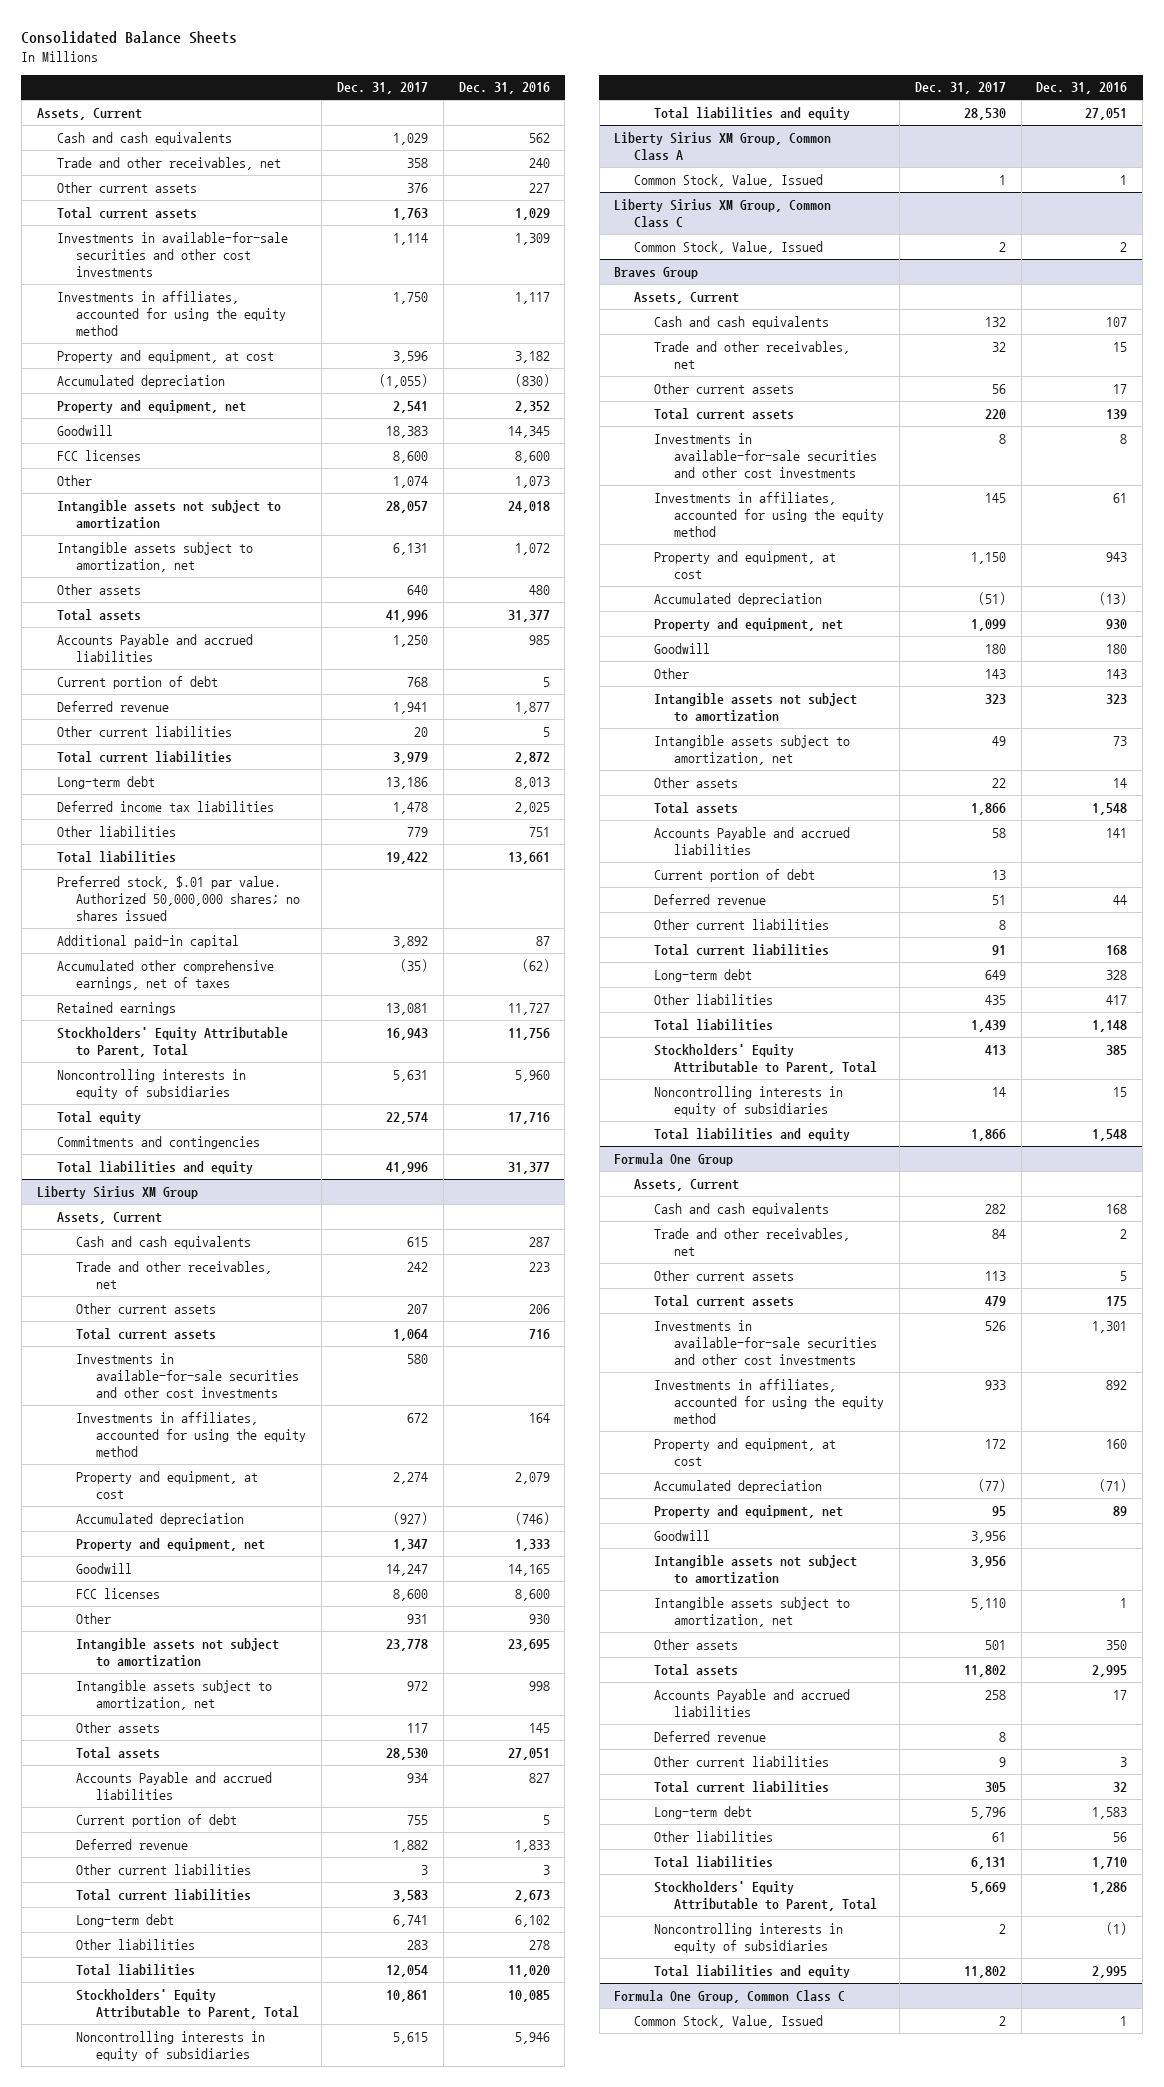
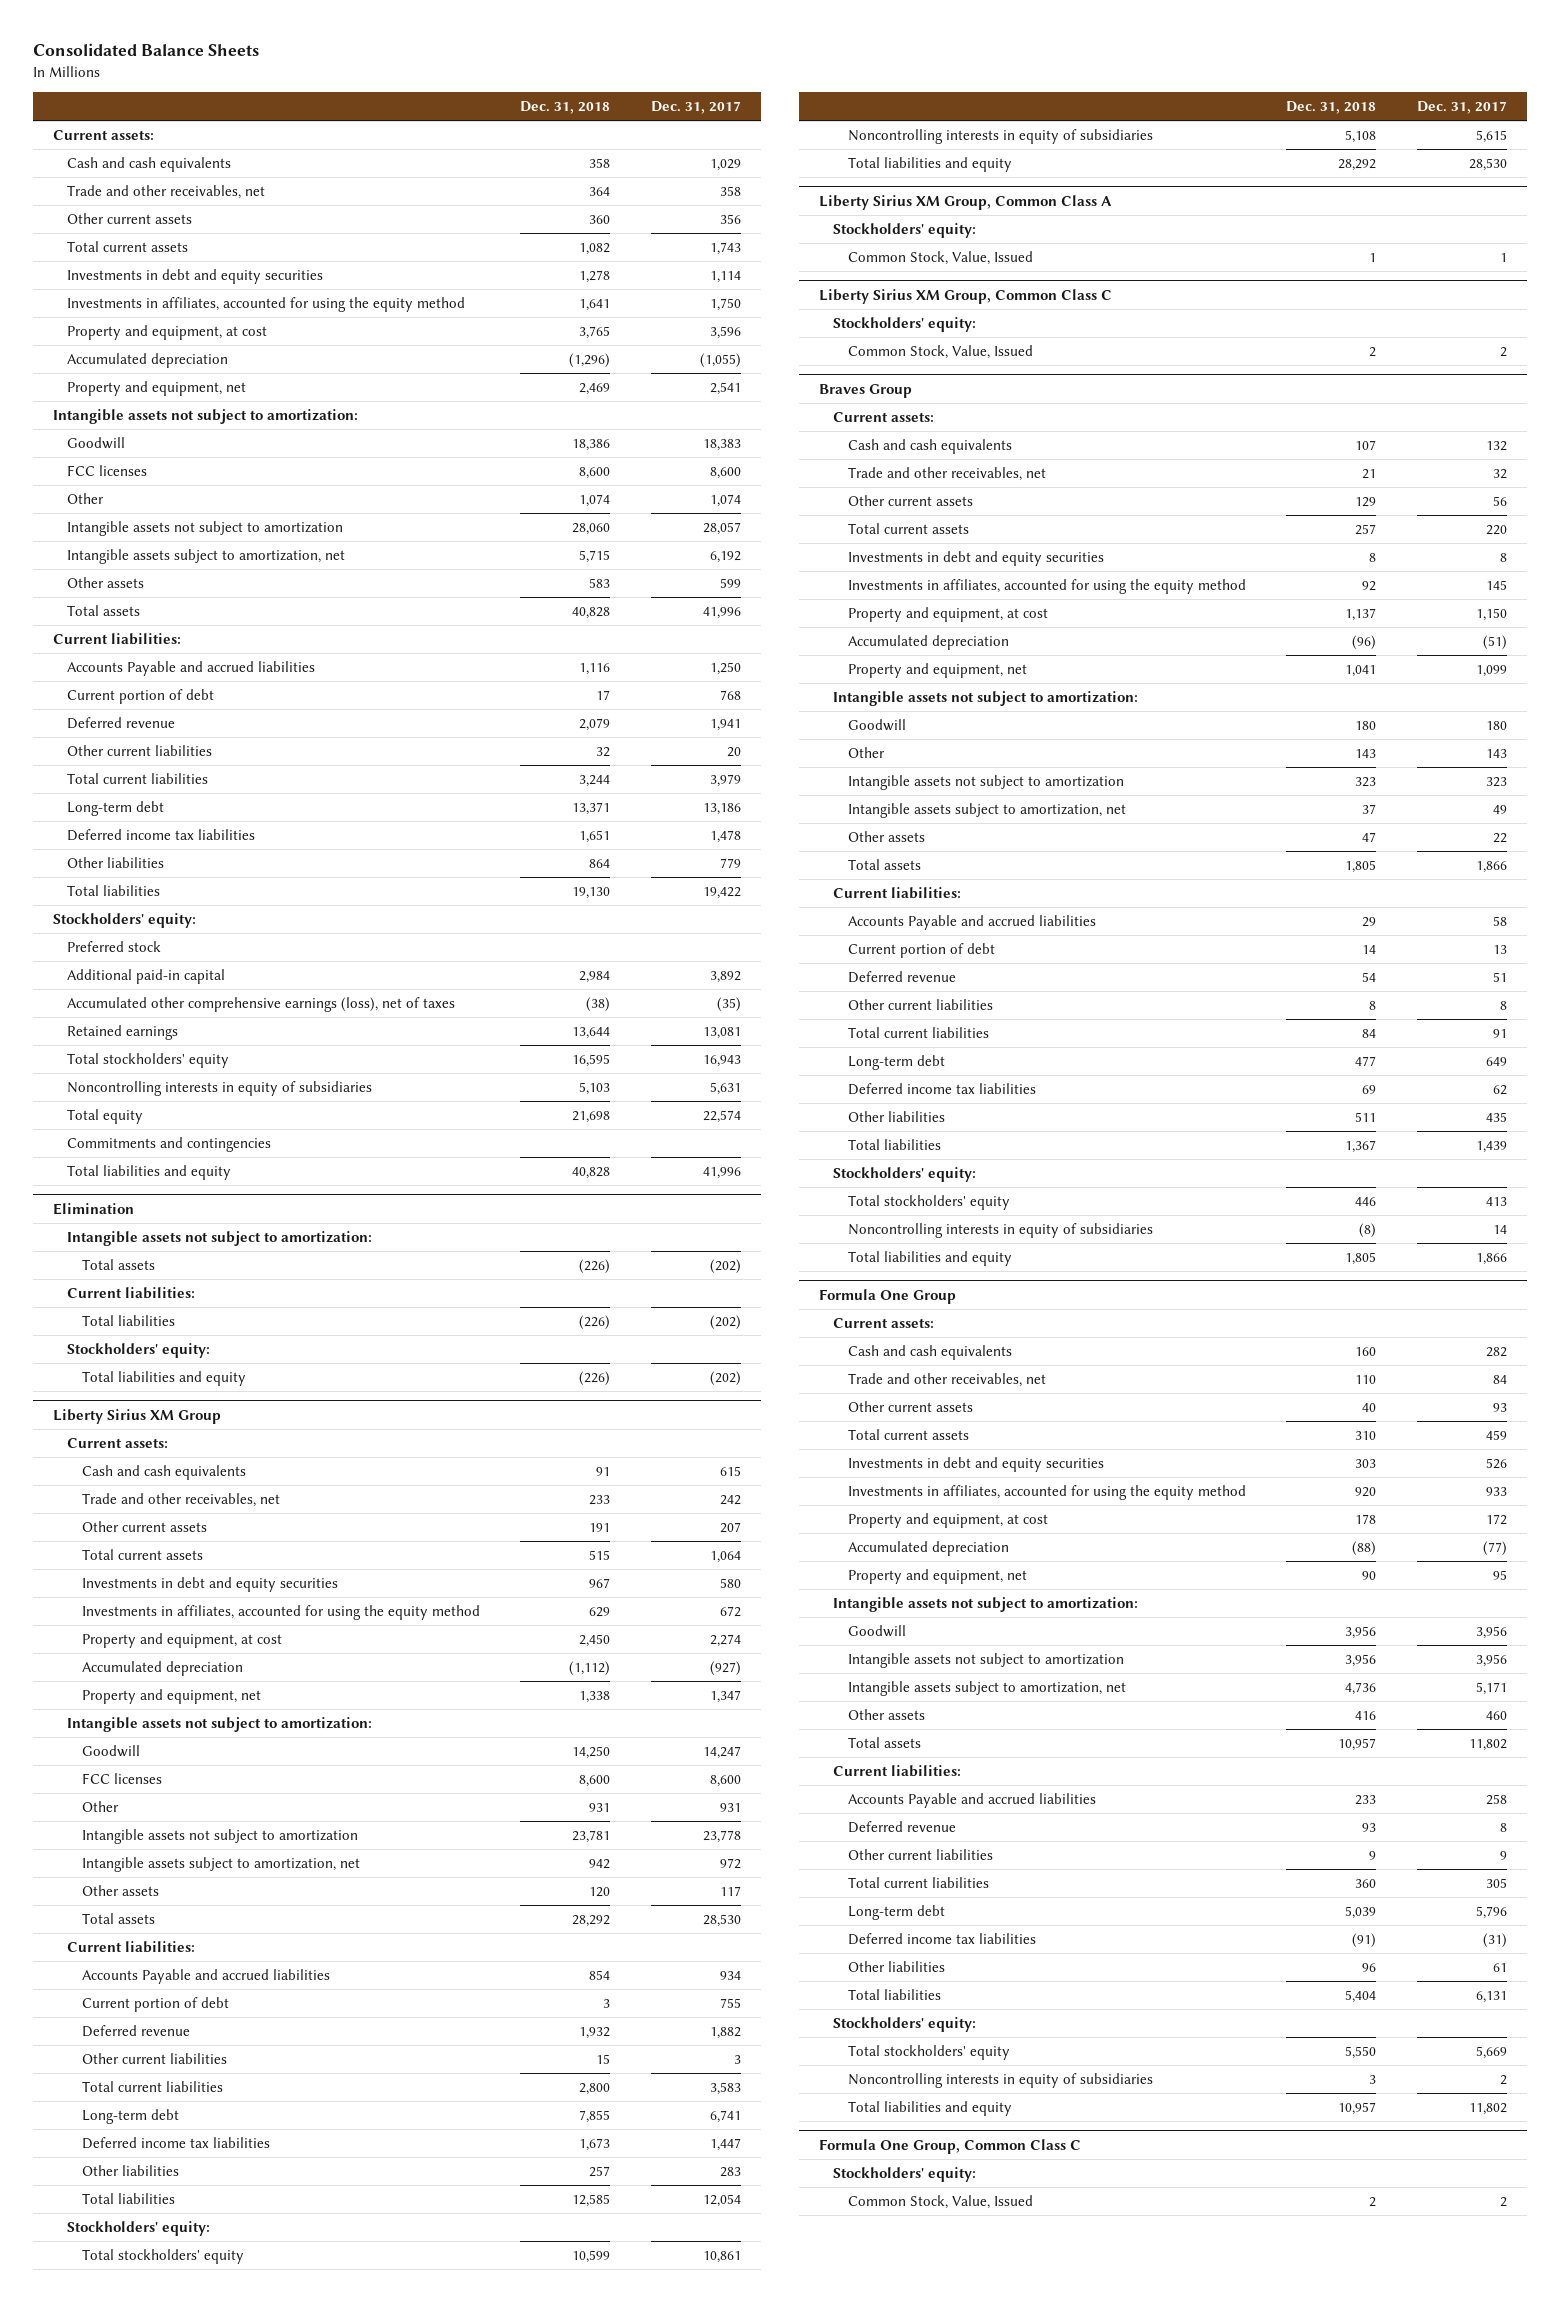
- | Dec. 31, 2017 | Dec. 31, 2016
+ | Dec. 31, 2018 | Dec. 31, 2017
- Assets, Current
+ Current assets:
- Other current assets | 376 | 227
- Total current assets | 1,763 | 1,029
- Investments in available-for-sale securities and other cost investments | 1,114 | 1,309
+ Other current assets | 360 | 356
+ Total current assets | 1,082 | 1,743
+ Investments in debt and equity securities | 1,278 | 1,114
+ Intangible assets not subject to amortization:
- Intangible assets subject to amortization, net | 6,131 | 1,072
- Other assets | 640 | 480
+ Intangible assets subject to amortization, net | 5,715 | 6,192
+ Other assets | 583 | 599
+ Current liabilities:
- Preferred stock, $.01 par value. Authorized 50,000,000 shares; no shares issued
+ Stockholders' equity:
+ Preferred stock
- Accumulated other comprehensive earnings, net of taxes | (35) | (62)
+ Accumulated other comprehensive earnings (loss), net of taxes | (38) | (35)
- Stockholders' Equity Attributable to Parent, Total | 16,943 | 11,756
+ Total stockholders' equity | 16,595 | 16,943
+ Elimination
+ Intangible assets not subject to amortization:
+ Total assets | (226) | (202)
+ Current liabilities:
+ Total liabilities | (226) | (202)
+ Stockholders' equity:
+ Total liabilities and equity | (226) | (202)
@ Liberty Sirius XM Group
- Assets, Current
+ Current assets:
- Investments in available-for-sale securities and other cost investments | 580 |
+ Investments in debt and equity securities | 967 | 580
+ Intangible assets not subject to amortization:
+ Current liabilities:
+ Deferred income tax liabilities | 1,673 | 1,447
- Stockholders' Equity Attributable to Parent, Total | 10,861 | 10,085
+ Stockholders' equity:
+ Total stockholders' equity | 10,599 | 10,861
@ Liberty Sirius XM Group, Common Class A
+ Stockholders' equity:
@ Liberty Sirius XM Group, Common Class C
+ Stockholders' equity:
@ Braves Group
- Assets, Current
+ Current assets:
- Investments in available-for-sale securities and other cost investments | 8 | 8
+ Investments in debt and equity securities | 8 | 8
+ Intangible assets not subject to amortization:
+ Current liabilities:
+ Deferred income tax liabilities | 69 | 62
- Stockholders' Equity Attributable to Parent, Total | 413 | 385
+ Stockholders' equity:
+ Total stockholders' equity | 446 | 413
@ Formula One Group
- Assets, Current
+ Current assets:
- Other current assets | 113 | 5
- Total current assets | 479 | 175
- Investments in available-for-sale securities and other cost investments | 526 | 1,301
+ Other current assets | 40 | 93
+ Total current assets | 310 | 459
+ Investments in debt and equity securities | 303 | 526
+ Intangible assets not subject to amortization:
- Intangible assets subject to amortization, net | 5,110 | 1
- Other assets | 501 | 350
+ Intangible assets subject to amortization, net | 4,736 | 5,171
+ Other assets | 416 | 460
+ Current liabilities:
+ Deferred income tax liabilities | (91) | (31)
- Stockholders' Equity Attributable to Parent, Total | 5,669 | 1,286
+ Stockholders' equity:
+ Total stockholders' equity | 5,550 | 5,669
@ Formula One Group, Common Class C
+ Stockholders' equity:

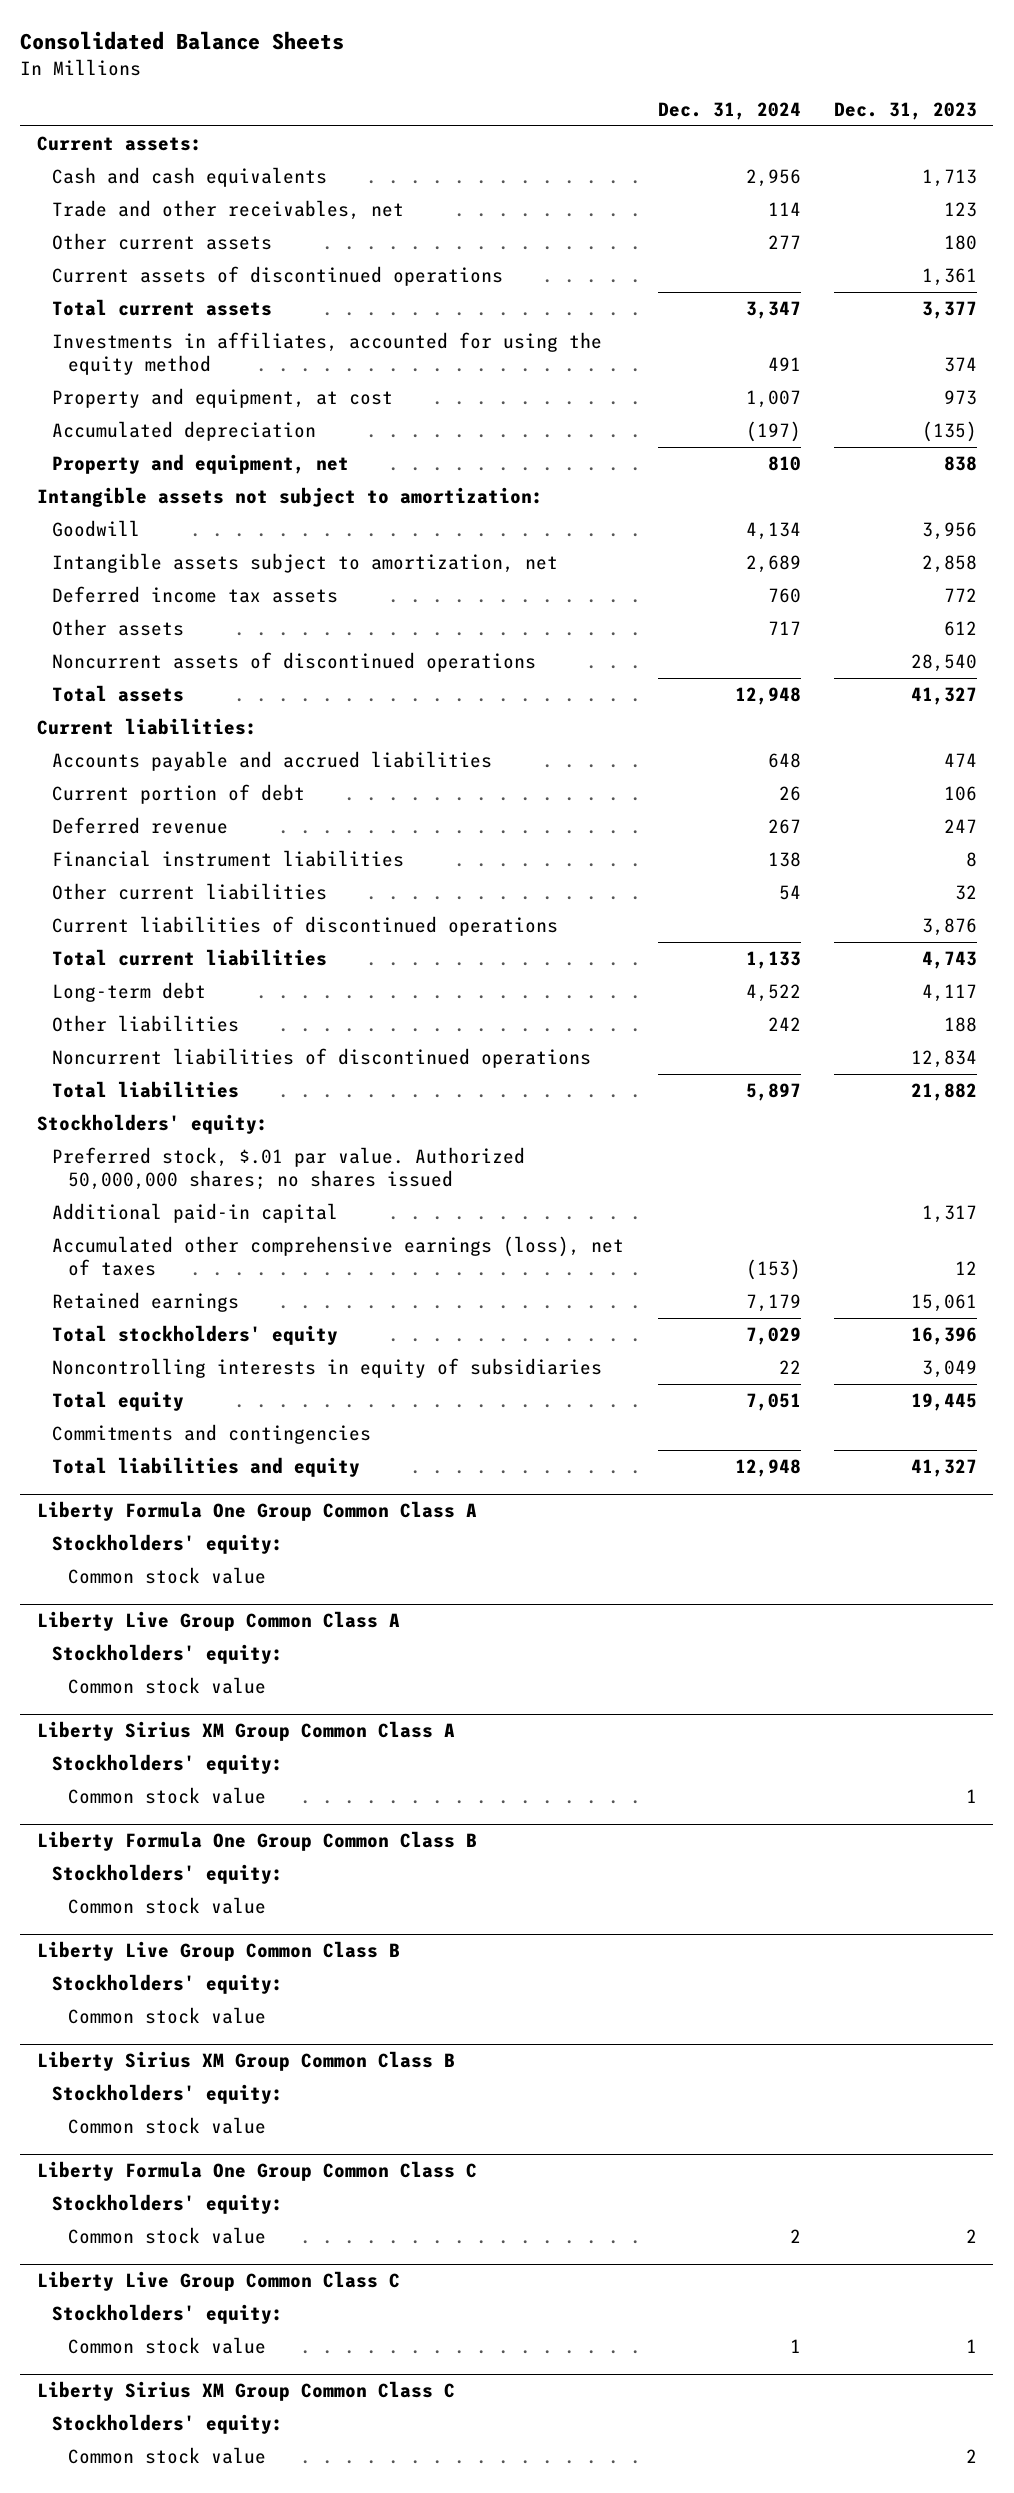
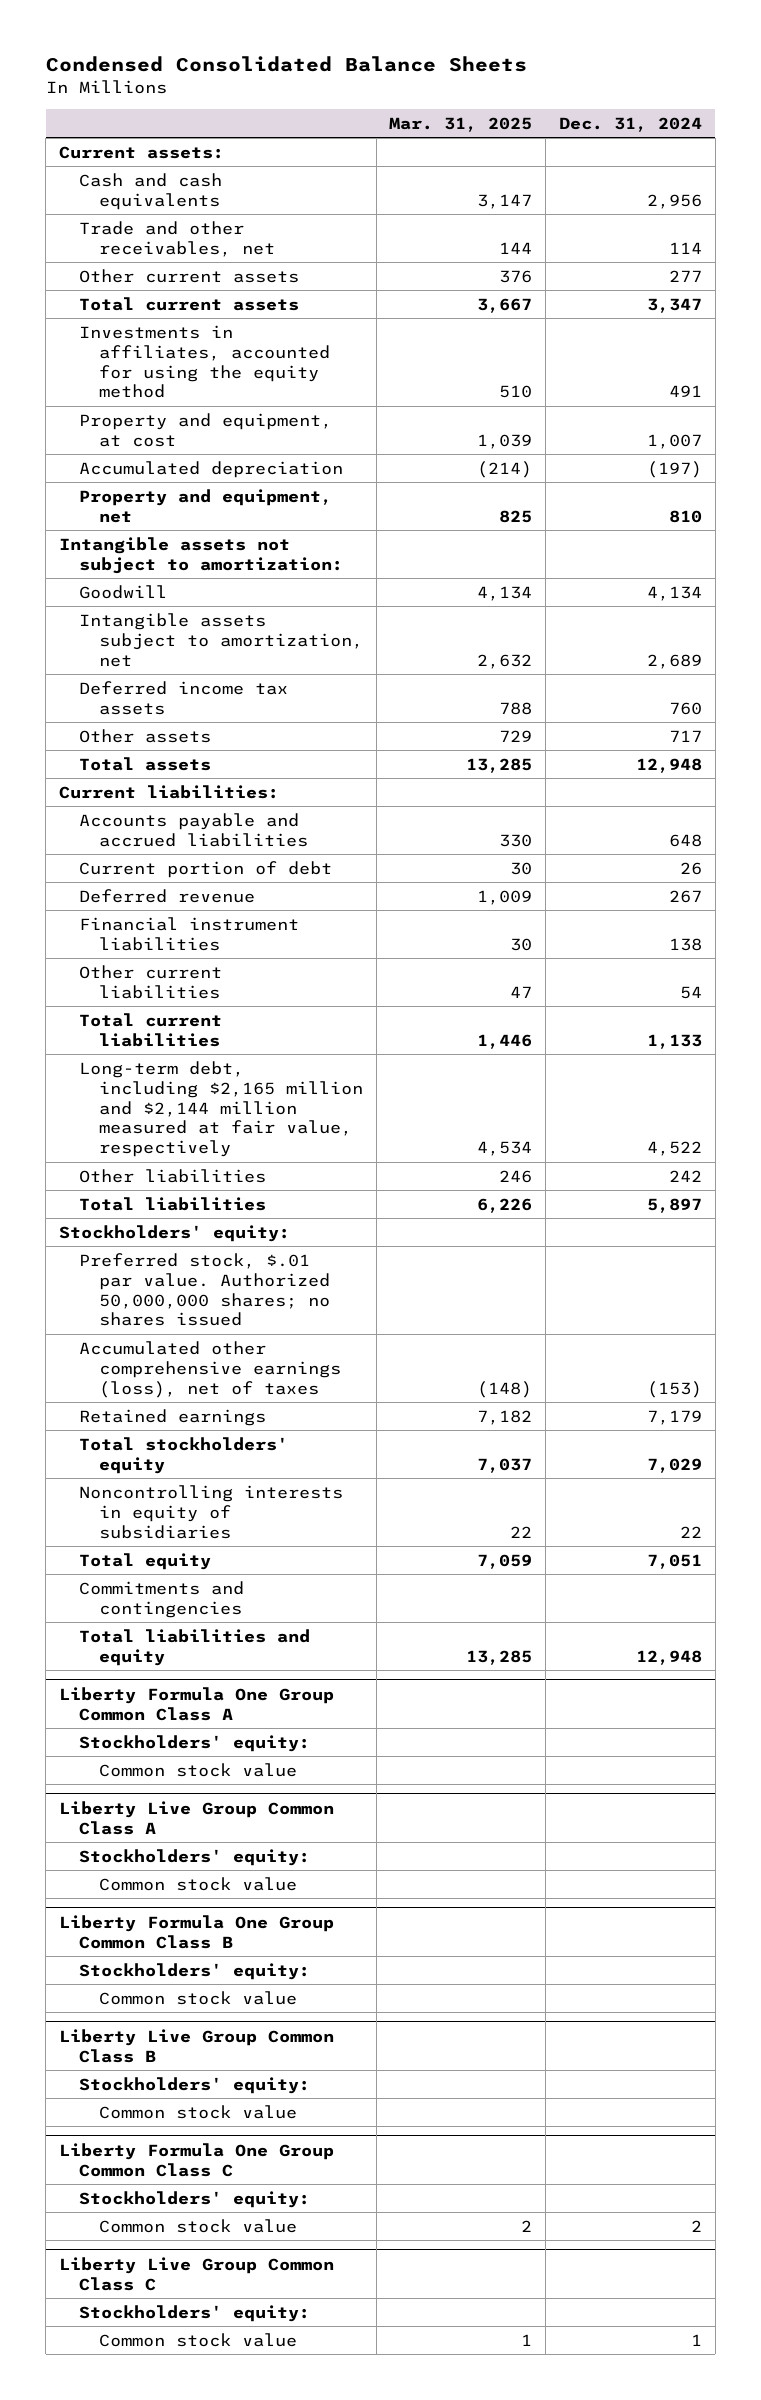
- Consolidated Balance Sheets
+ Condensed Consolidated Balance Sheets
- | Dec. 31, 2024 | Dec. 31, 2023
+ | Mar. 31, 2025 | Dec. 31, 2024
- Current assets of discontinued operations | | 1,361
- Noncurrent assets of discontinued operations | | 28,540
- Current liabilities of discontinued operations | | 3,876
- Long-term debt | 4,522 | 4,117
+ Long-term debt, including $2,165 million and $2,144 million measured at fair value, respectively | 4,534 | 4,522
- Noncurrent liabilities of discontinued operations | | 12,834
- Additional paid-in capital | | 1,317
- Liberty Sirius XM Group Common Class A
- Stockholders' equity:
- Common stock value | | 1
- Liberty Sirius XM Group Common Class B
- Stockholders' equity:
- Common stock value
- Liberty Sirius XM Group Common Class C
- Stockholders' equity:
- Common stock value | | 2

